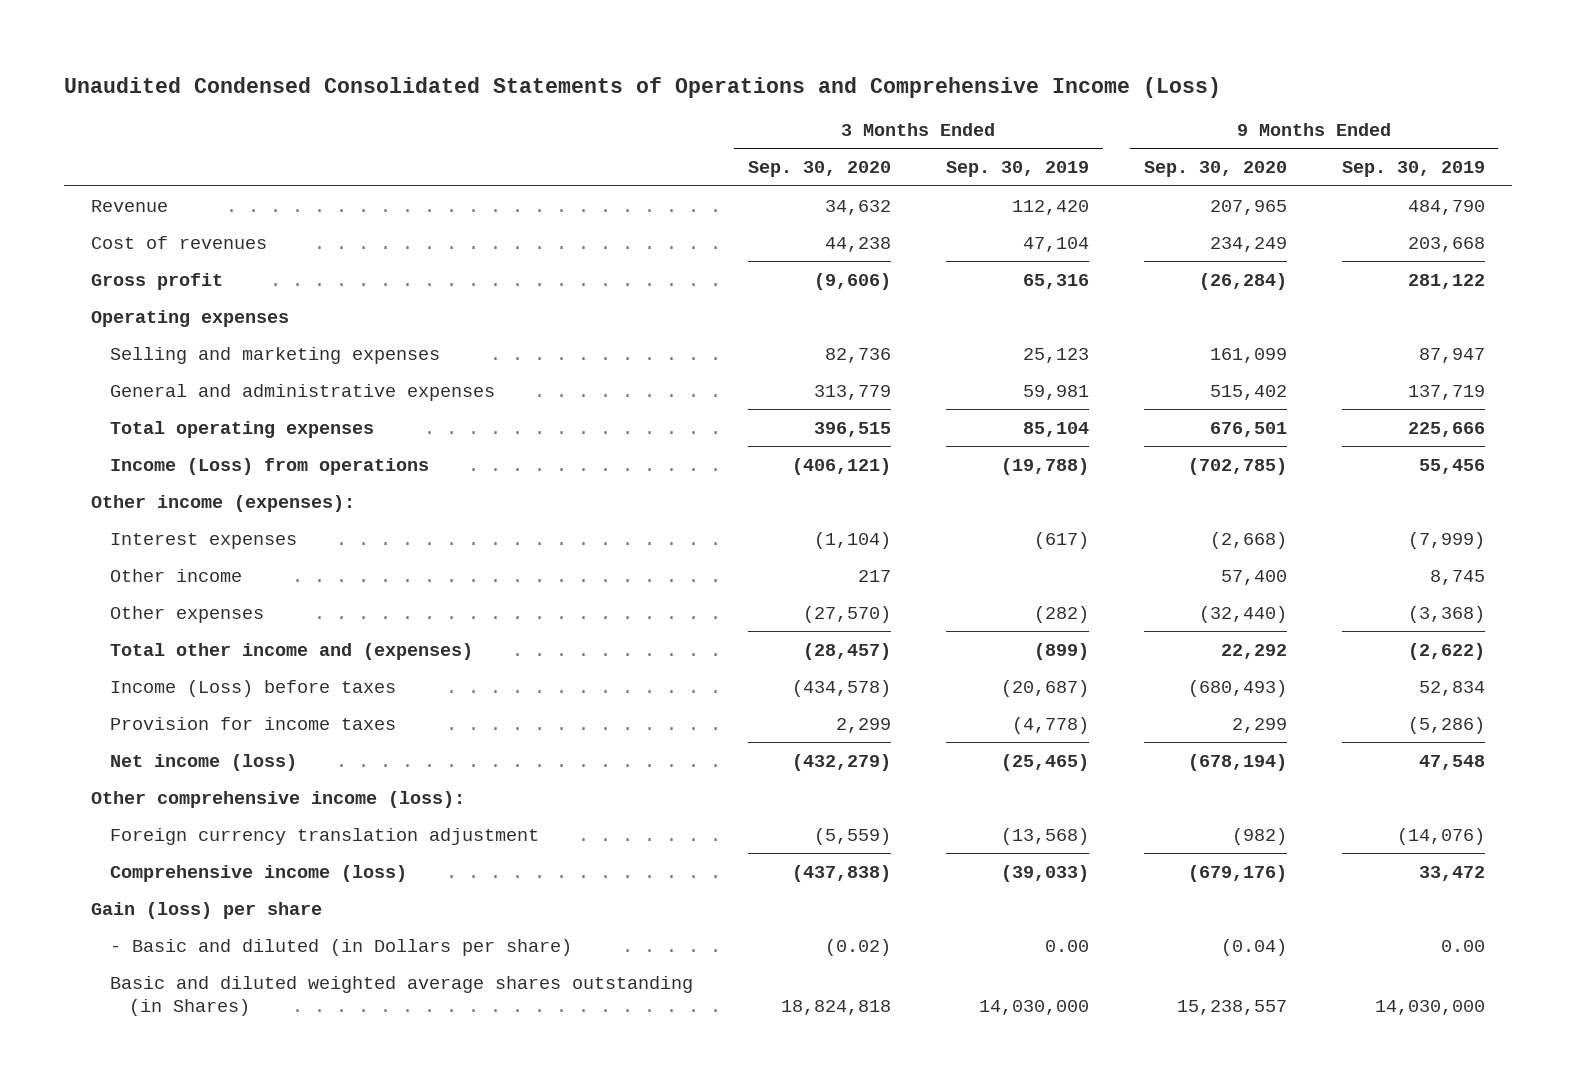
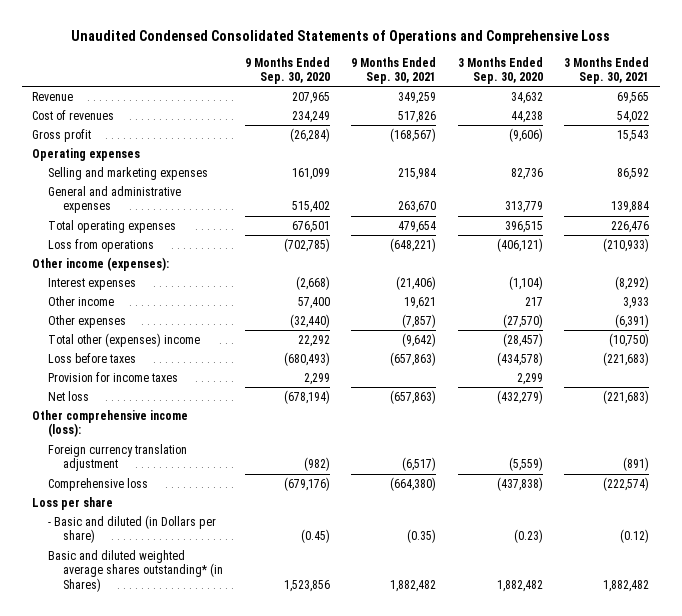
- Unaudited Condensed Consolidated Statements of Operations and Comprehensive Income (Loss)
+ Unaudited Condensed Consolidated Statements of Operations and Comprehensive Loss
- | 3 Months Ended Sep. 30, 2020 | 3 Months Ended Sep. 30, 2019 | 9 Months Ended Sep. 30, 2020 | 9 Months Ended Sep. 30, 2019
+ | 9 Months Ended Sep. 30, 2020 | 9 Months Ended Sep. 30, 2021 | 3 Months Ended Sep. 30, 2020 | 3 Months Ended Sep. 30, 2021
- Income (Loss) from operations | (406,121) | (19,788) | (702,785) | 55,456
+ Loss from operations | (702,785) | (648,221) | (406,121) | (210,933)
- Total other income and (expenses) | (28,457) | (899) | 22,292 | (2,622)
- Income (Loss) before taxes | (434,578) | (20,687) | (680,493) | 52,834
+ Total other (expenses) income | 22,292 | (9,642) | (28,457) | (10,750)
+ Loss before taxes | (680,493) | (657,863) | (434,578) | (221,683)
- Net income (loss) | (432,279) | (25,465) | (678,194) | 47,548
+ Net loss | (678,194) | (657,863) | (432,279) | (221,683)
- Comprehensive income (loss) | (437,838) | (39,033) | (679,176) | 33,472
- Gain (loss) per share
- - Basic and diluted (in Dollars per share) | (0.02) | 0.00 | (0.04) | 0.00
- Basic and diluted weighted average shares outstanding (in Shares) | 18,824,818 | 14,030,000 | 15,238,557 | 14,030,000
+ Comprehensive loss | (679,176) | (664,380) | (437,838) | (222,574)
+ Loss per share
+ - Basic and diluted (in Dollars per share) | (0.45) | (0.35) | (0.23) | (0.12)
+ Basic and diluted weighted average shares outstanding* (in Shares) | 1,523,856 | 1,882,482 | 1,882,482 | 1,882,482

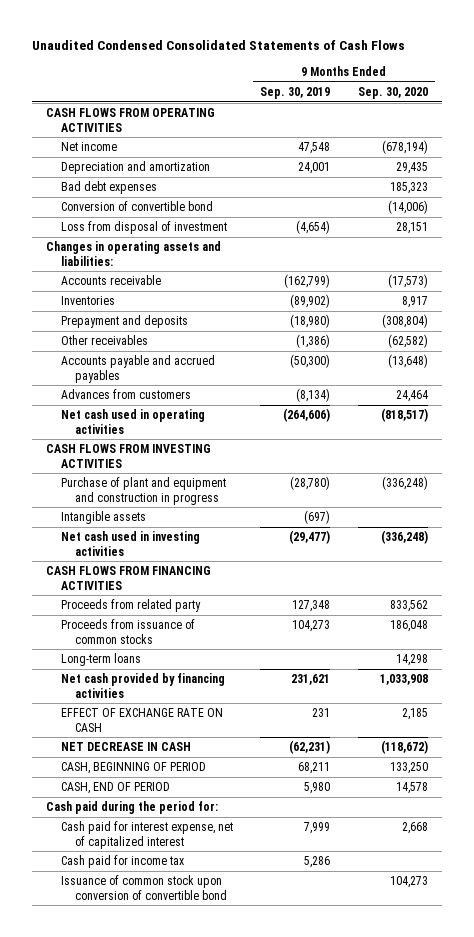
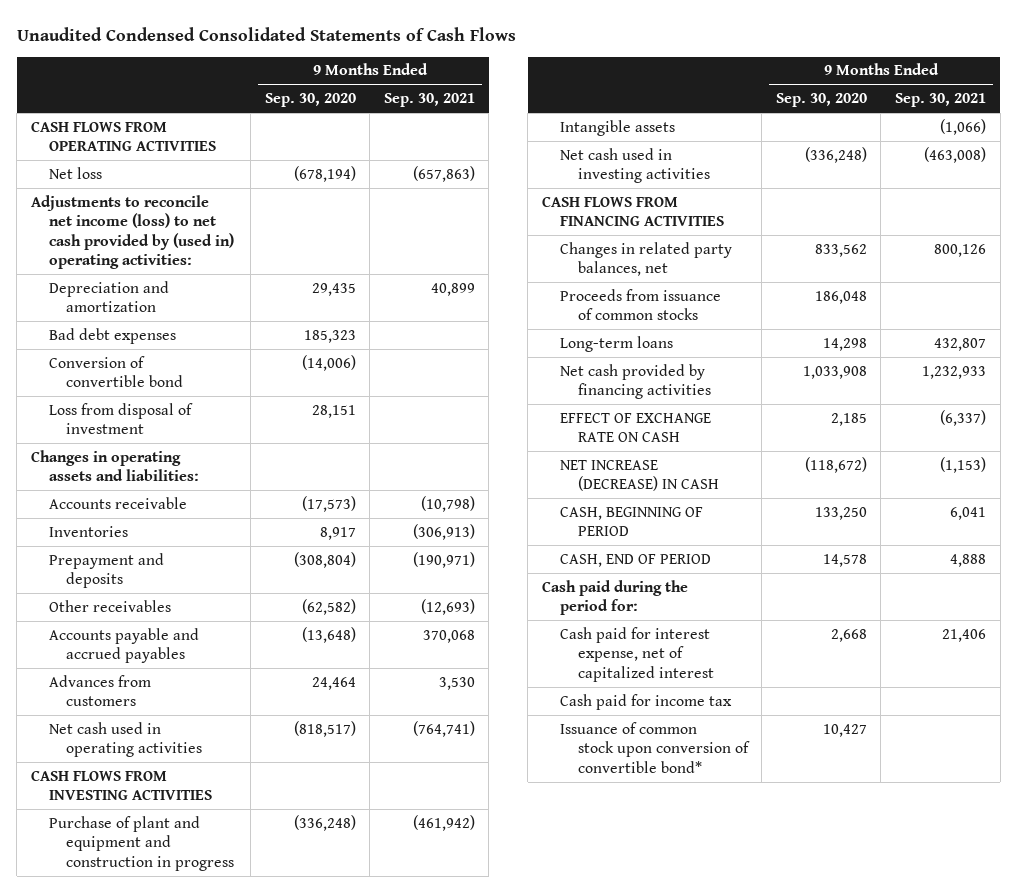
- | 9 Months Ended Sep. 30, 2019 | 9 Months Ended Sep. 30, 2020
+ | 9 Months Ended Sep. 30, 2020 | 9 Months Ended Sep. 30, 2021
- Net income | 47,548 | (678,194)
+ Net loss | (678,194) | (657,863)
+ Adjustments to reconcile net income (loss) to net cash provided by (used in) operating activities:
- Proceeds from related party | 127,348 | 833,562
+ Changes in related party balances, net | 833,562 | 800,126
- NET DECREASE IN CASH | (62,231) | (118,672)
+ NET INCREASE (DECREASE) IN CASH | (118,672) | (1,153)
- Issuance of common stock upon conversion of convertible bond | | 104,273
+ Issuance of common stock upon conversion of convertible bond* | 10,427 |

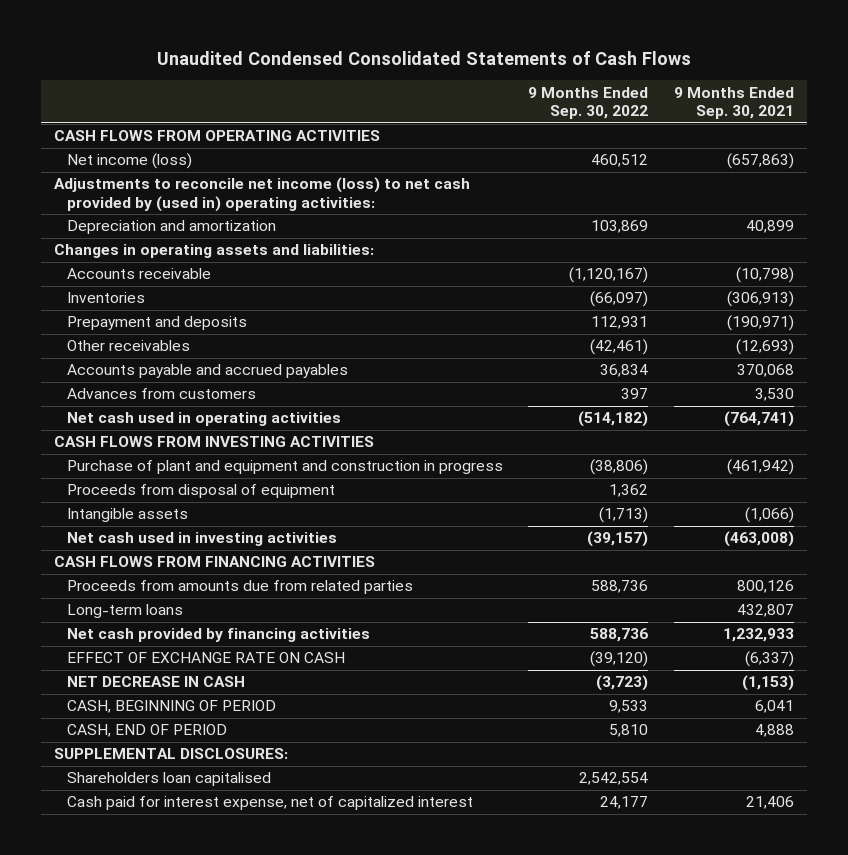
- | 9 Months Ended Sep. 30, 2020 | 9 Months Ended Sep. 30, 2021
+ | 9 Months Ended Sep. 30, 2022 | 9 Months Ended Sep. 30, 2021
- Net loss | (678,194) | (657,863)
+ Net income (loss) | 460,512 | (657,863)
- Bad debt expenses | 185,323 |
- Conversion of convertible bond | (14,006) |
- Loss from disposal of investment | 28,151 |
+ Proceeds from disposal of equipment | 1,362 |
- Changes in related party balances, net | 833,562 | 800,126
- Proceeds from issuance of common stocks | 186,048 |
+ Proceeds from amounts due from related parties | 588,736 | 800,126
- NET INCREASE (DECREASE) IN CASH | (118,672) | (1,153)
+ NET DECREASE IN CASH | (3,723) | (1,153)
- Cash paid during the period for:
+ SUPPLEMENTAL DISCLOSURES:
+ Shareholders loan capitalised | 2,542,554 |
- Cash paid for income tax
- Issuance of common stock upon conversion of convertible bond* | 10,427 |

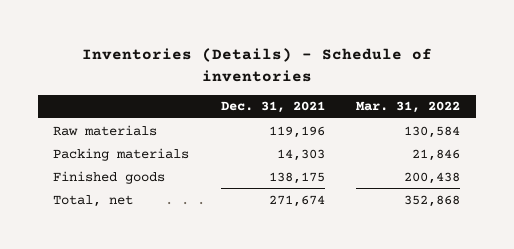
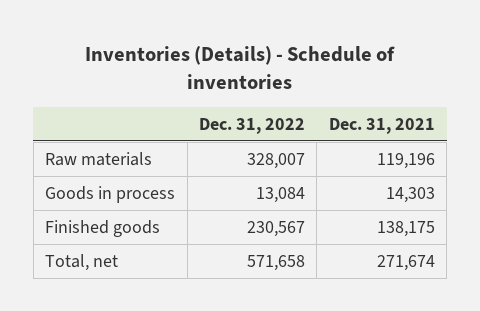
- | Dec. 31, 2021 | Mar. 31, 2022
+ | Dec. 31, 2022 | Dec. 31, 2021
- Packing materials | 14,303 | 21,846
+ Goods in process | 13,084 | 14,303

